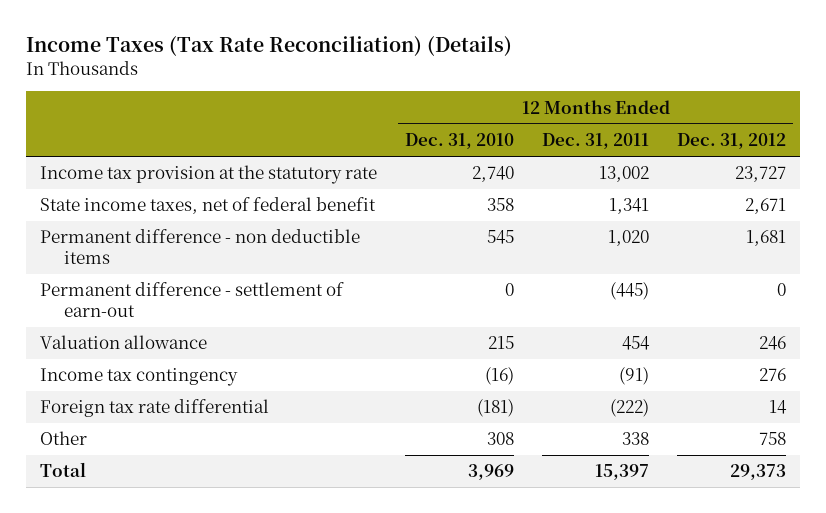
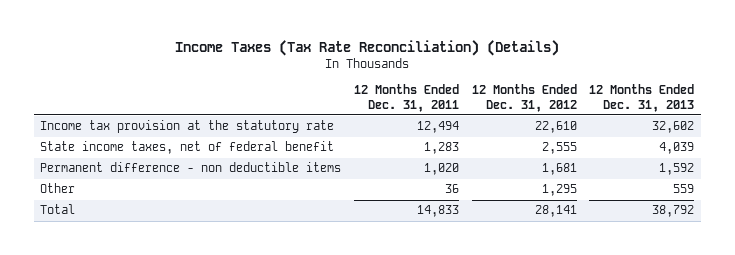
- | 12 Months Ended Dec. 31, 2010 | 12 Months Ended Dec. 31, 2011 | 12 Months Ended Dec. 31, 2012
+ | 12 Months Ended Dec. 31, 2011 | 12 Months Ended Dec. 31, 2012 | 12 Months Ended Dec. 31, 2013
- Income tax provision at the statutory rate | 2,740 | 13,002 | 23,727
- State income taxes, net of federal benefit | 358 | 1,341 | 2,671
+ Income tax provision at the statutory rate | 12,494 | 22,610 | 32,602
+ State income taxes, net of federal benefit | 1,283 | 2,555 | 4,039
- Permanent difference - settlement of earn-out | 0 | (445) | 0
- Valuation allowance | 215 | 454 | 246
- Income tax contingency | (16) | (91) | 276
- Foreign tax rate differential | (181) | (222) | 14
- Other | 308 | 338 | 758
- Total | 3,969 | 15,397 | 29,373
+ Other | 36 | 1,295 | 559
+ Total | 14,833 | 28,141 | 38,792

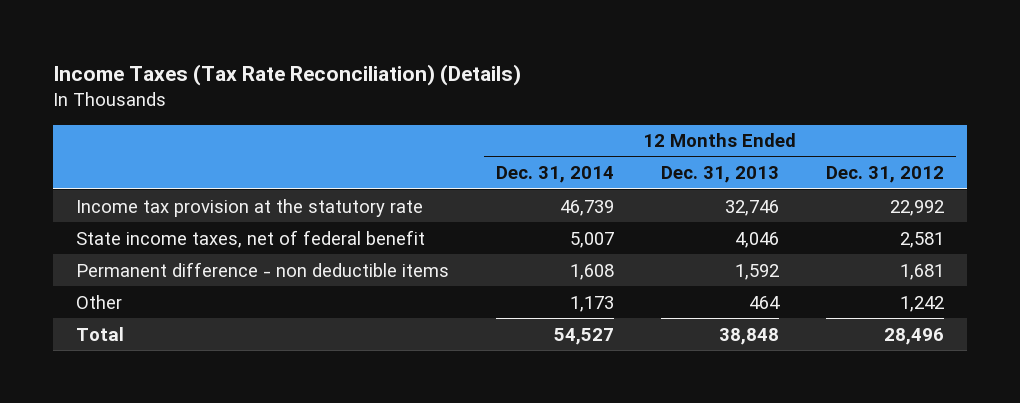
- | 12 Months Ended Dec. 31, 2011 | 12 Months Ended Dec. 31, 2012 | 12 Months Ended Dec. 31, 2013
+ | 12 Months Ended Dec. 31, 2014 | 12 Months Ended Dec. 31, 2013 | 12 Months Ended Dec. 31, 2012
- Income tax provision at the statutory rate | 12,494 | 22,610 | 32,602
- State income taxes, net of federal benefit | 1,283 | 2,555 | 4,039
+ Income tax provision at the statutory rate | 46,739 | 32,746 | 22,992
+ State income taxes, net of federal benefit | 5,007 | 4,046 | 2,581
- Other | 36 | 1,295 | 559
- Total | 14,833 | 28,141 | 38,792
+ Other | 1,173 | 464 | 1,242
+ Total | 54,527 | 38,848 | 28,496

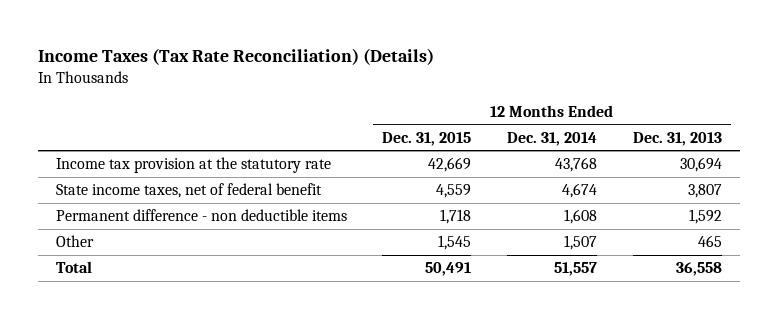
- | 12 Months Ended Dec. 31, 2014 | 12 Months Ended Dec. 31, 2013 | 12 Months Ended Dec. 31, 2012
+ | 12 Months Ended Dec. 31, 2015 | 12 Months Ended Dec. 31, 2014 | 12 Months Ended Dec. 31, 2013
- Income tax provision at the statutory rate | 46,739 | 32,746 | 22,992
- State income taxes, net of federal benefit | 5,007 | 4,046 | 2,581
+ Income tax provision at the statutory rate | 42,669 | 43,768 | 30,694
+ State income taxes, net of federal benefit | 4,559 | 4,674 | 3,807
- Other | 1,173 | 464 | 1,242
- Total | 54,527 | 38,848 | 28,496
+ Other | 1,545 | 1,507 | 465
+ Total | 50,491 | 51,557 | 36,558

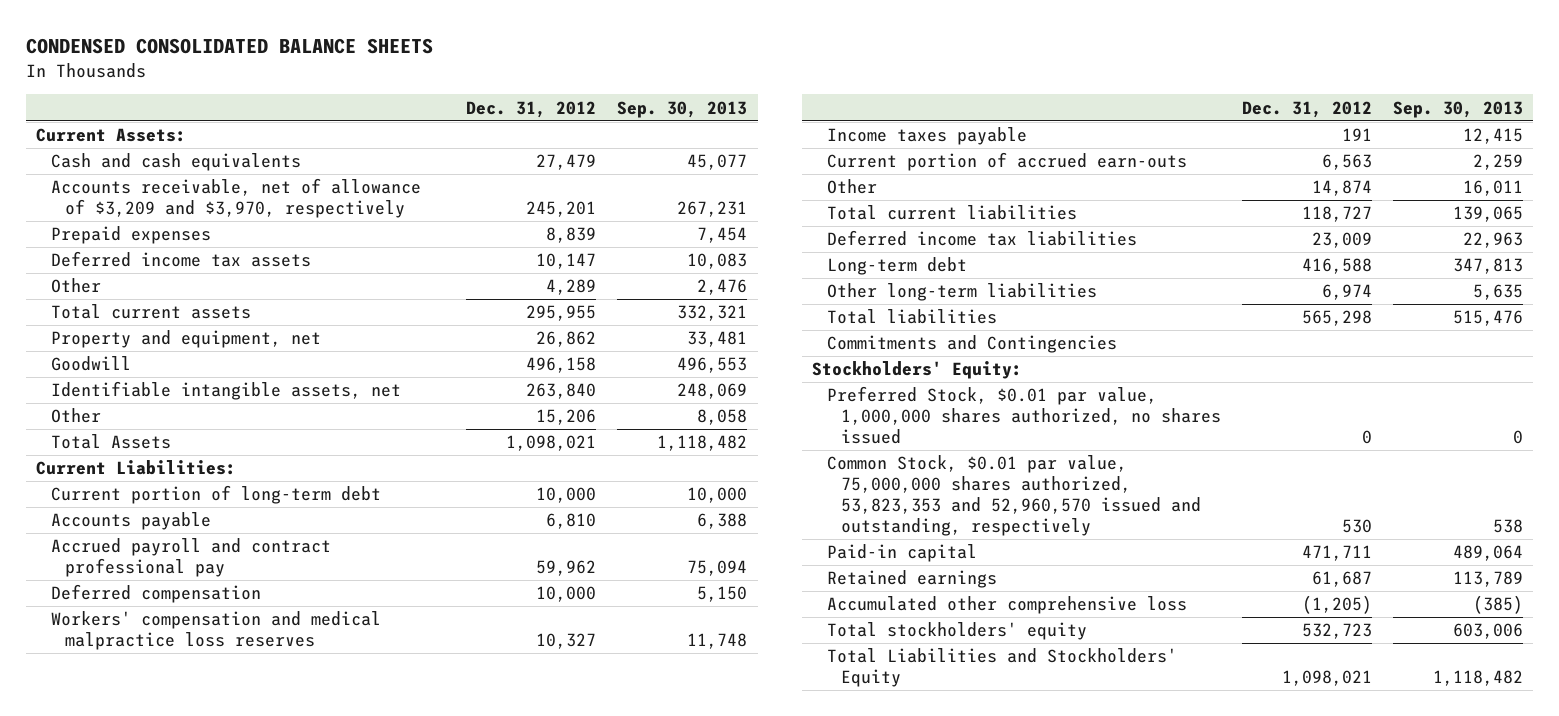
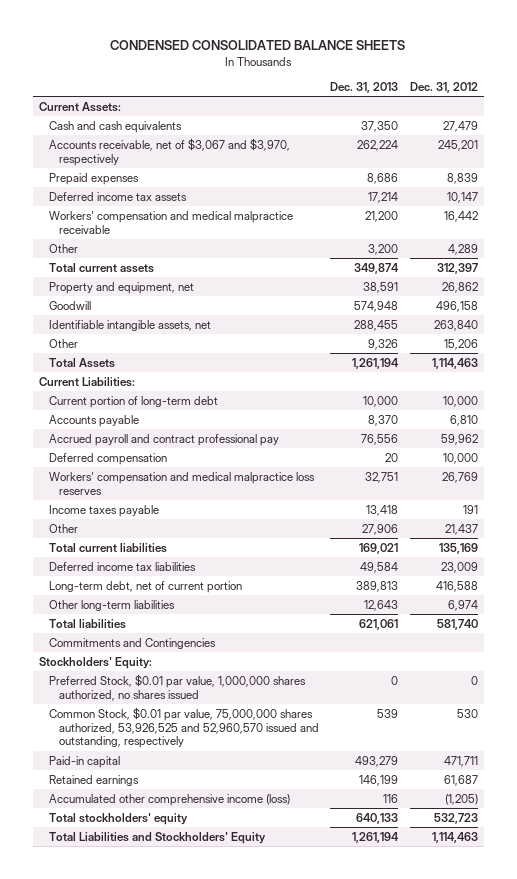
- | Dec. 31, 2012 | Sep. 30, 2013
+ | Dec. 31, 2013 | Dec. 31, 2012
- Accounts receivable, net of allowance of $3,209 and $3,970, respectively | 245,201 | 267,231
+ Accounts receivable, net of $3,067 and $3,970, respectively | 262,224 | 245,201
+ Workers' compensation and medical malpractice receivable | 21,200 | 16,442
- Total current assets | 295,955 | 332,321
+ Total current assets | 349,874 | 312,397
- Total Assets | 1,098,021 | 1,118,482
+ Total Assets | 1,261,194 | 1,114,463
- Workers' compensation and medical malpractice loss reserves | 10,327 | 11,748
+ Workers' compensation and medical malpractice loss reserves | 32,751 | 26,769
- Current portion of accrued earn-outs | 6,563 | 2,259
- Other | 14,874 | 16,011
- Total current liabilities | 118,727 | 139,065
+ Other | 27,906 | 21,437
+ Total current liabilities | 169,021 | 135,169
- Long-term debt | 416,588 | 347,813
+ Long-term debt, net of current portion | 389,813 | 416,588
- Total liabilities | 565,298 | 515,476
+ Total liabilities | 621,061 | 581,740
- Common Stock, $0.01 par value, 75,000,000 shares authorized, 53,823,353 and 52,960,570 issued and outstanding, respectively | 530 | 538
+ Common Stock, $0.01 par value, 75,000,000 shares authorized, 53,926,525 and 52,960,570 issued and outstanding, respectively | 539 | 530
- Accumulated other comprehensive loss | (1,205) | (385)
+ Accumulated other comprehensive income (loss) | 116 | (1,205)
- Total Liabilities and Stockholders' Equity | 1,098,021 | 1,118,482
+ Total Liabilities and Stockholders' Equity | 1,261,194 | 1,114,463

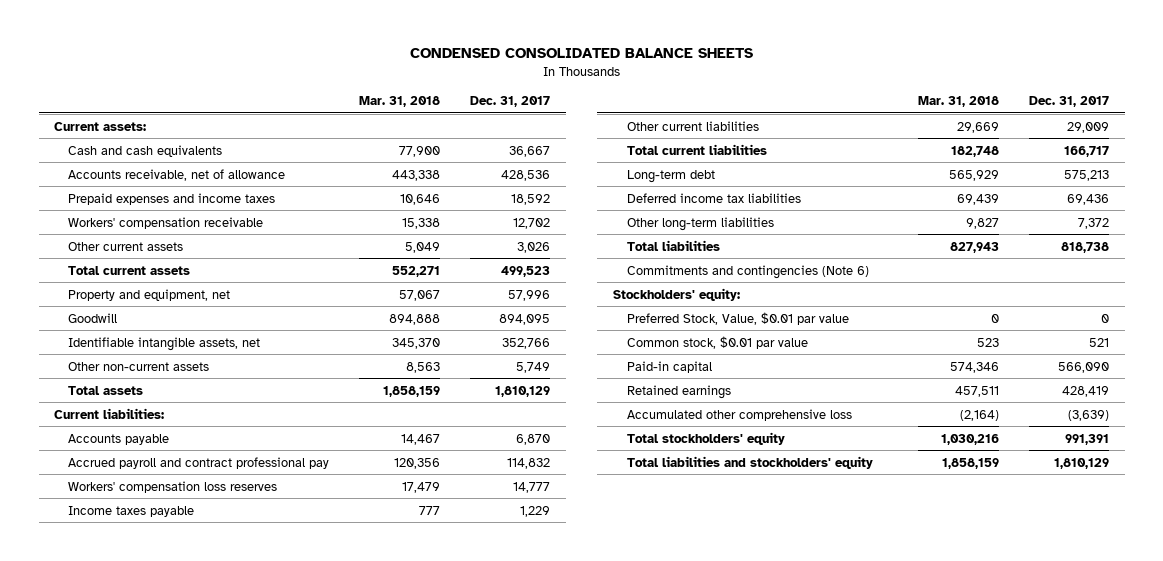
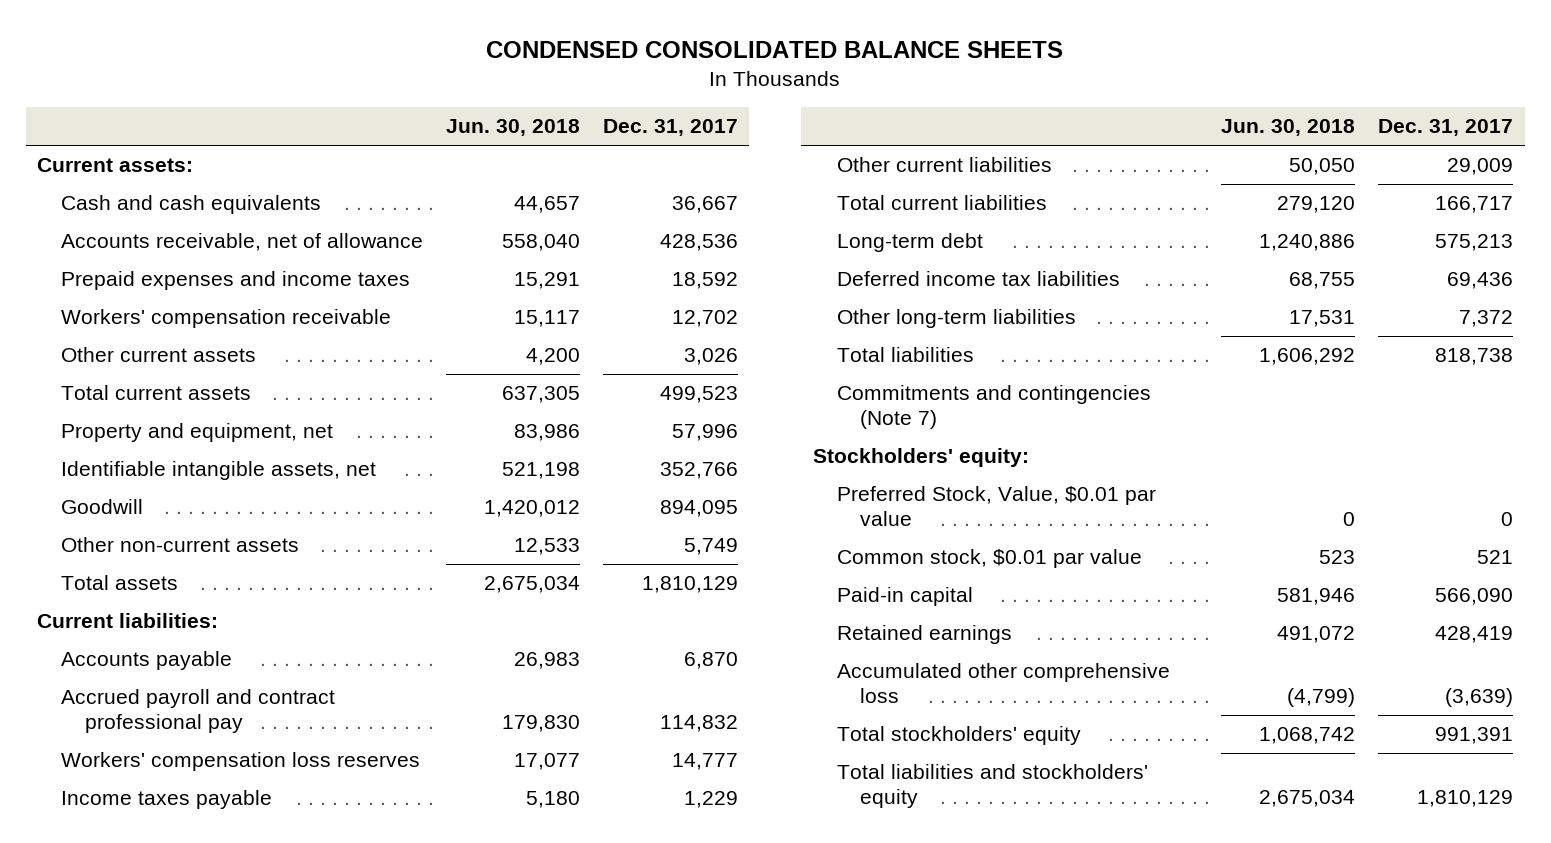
- | Mar. 31, 2018 | Dec. 31, 2017
+ | Jun. 30, 2018 | Dec. 31, 2017
moved down: Goodwill | 1,420,012 | 894,095
- Commitments and contingencies (Note 6)
+ Commitments and contingencies (Note 7)

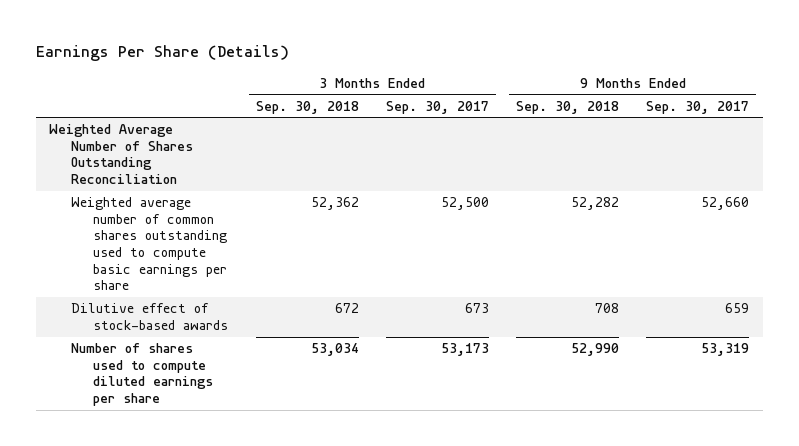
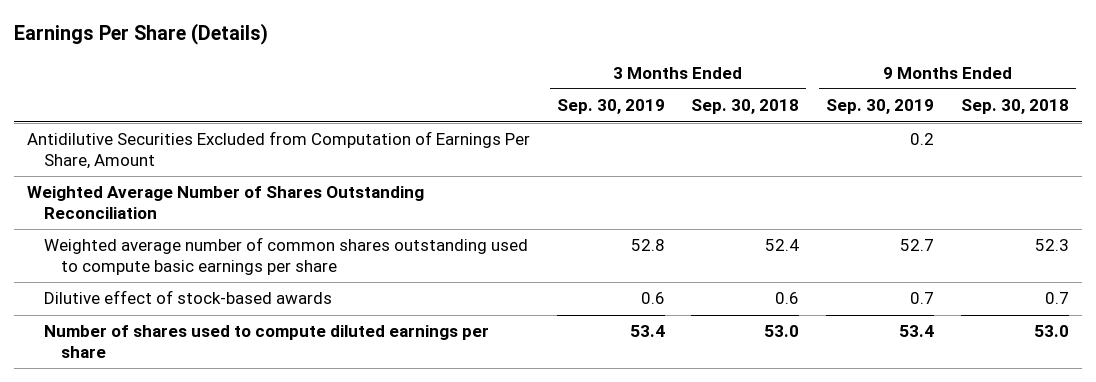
- | 3 Months Ended Sep. 30, 2018 | 3 Months Ended Sep. 30, 2017 | 9 Months Ended Sep. 30, 2018 | 9 Months Ended Sep. 30, 2017
+ | 3 Months Ended Sep. 30, 2019 | 3 Months Ended Sep. 30, 2018 | 9 Months Ended Sep. 30, 2019 | 9 Months Ended Sep. 30, 2018
+ Antidilutive Securities Excluded from Computation of Earnings Per Share, Amount | | | 0.2 |
- Weighted average number of common shares outstanding used to compute basic earnings per share | 52,362 | 52,500 | 52,282 | 52,660
- Dilutive effect of stock-based awards | 672 | 673 | 708 | 659
- Number of shares used to compute diluted earnings per share | 53,034 | 53,173 | 52,990 | 53,319
+ Weighted average number of common shares outstanding used to compute basic earnings per share | 52.8 | 52.4 | 52.7 | 52.3
+ Dilutive effect of stock-based awards | 0.6 | 0.6 | 0.7 | 0.7
+ Number of shares used to compute diluted earnings per share | 53.4 | 53.0 | 53.4 | 53.0

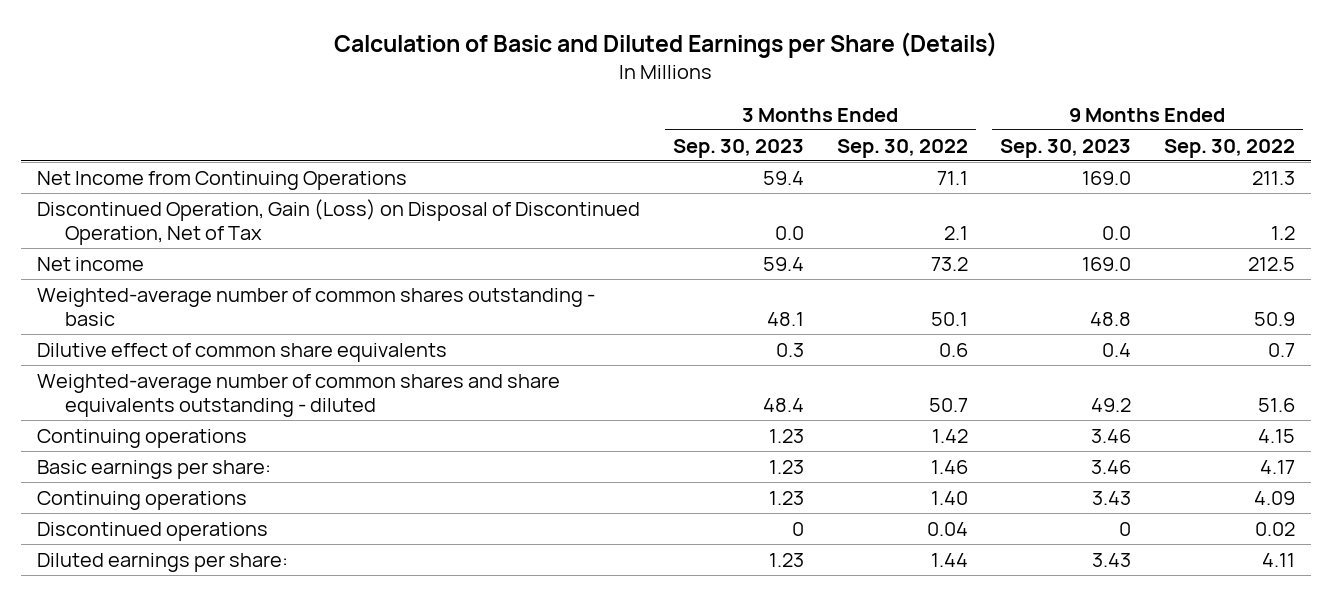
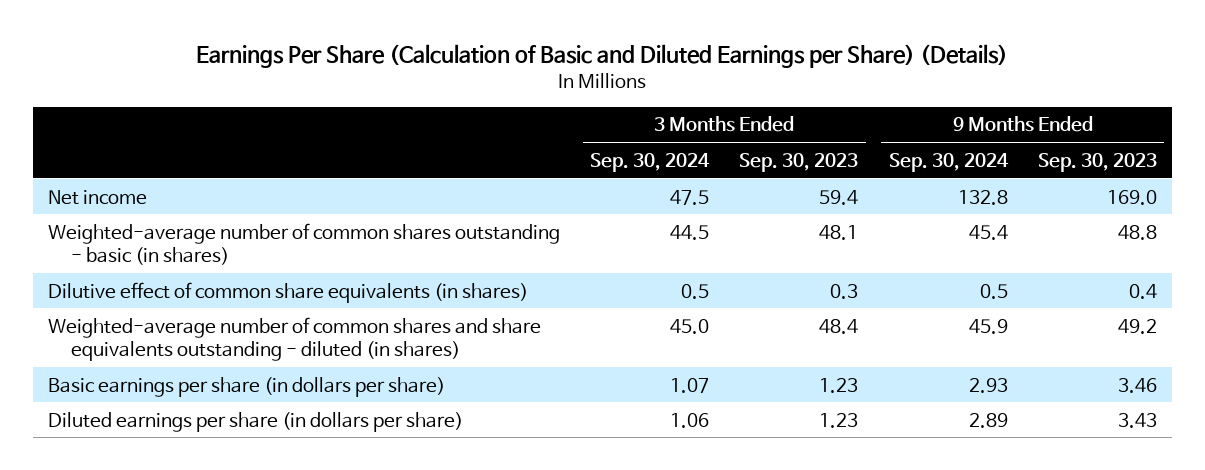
- Calculation of Basic and Diluted Earnings per Share (Details)
+ Earnings Per Share (Calculation of Basic and Diluted Earnings per Share) (Details)
- | 3 Months Ended Sep. 30, 2023 | 3 Months Ended Sep. 30, 2022 | 9 Months Ended Sep. 30, 2023 | 9 Months Ended Sep. 30, 2022
+ | 3 Months Ended Sep. 30, 2024 | 3 Months Ended Sep. 30, 2023 | 9 Months Ended Sep. 30, 2024 | 9 Months Ended Sep. 30, 2023
- Net Income from Continuing Operations | 59.4 | 71.1 | 169.0 | 211.3
- Discontinued Operation, Gain (Loss) on Disposal of Discontinued Operation, Net of Tax | 0.0 | 2.1 | 0.0 | 1.2
- Weighted-average number of common shares outstanding - basic | 48.1 | 50.1 | 48.8 | 50.9
- Dilutive effect of common share equivalents | 0.3 | 0.6 | 0.4 | 0.7
- Weighted-average number of common shares and share equivalents outstanding - diluted | 48.4 | 50.7 | 49.2 | 51.6
- Continuing operations | 1.23 | 1.42 | 3.46 | 4.15
- Basic earnings per share: | 1.23 | 1.46 | 3.46 | 4.17
- Continuing operations | 1.23 | 1.40 | 3.43 | 4.09
- Discontinued operations | 0 | 0.04 | 0 | 0.02
- Diluted earnings per share: | 1.23 | 1.44 | 3.43 | 4.11
+ Weighted-average number of common shares outstanding - basic (in shares) | 44.5 | 48.1 | 45.4 | 48.8
+ Dilutive effect of common share equivalents (in shares) | 0.5 | 0.3 | 0.5 | 0.4
+ Weighted-average number of common shares and share equivalents outstanding - diluted (in shares) | 45.0 | 48.4 | 45.9 | 49.2
+ Basic earnings per share (in dollars per share) | 1.07 | 1.23 | 2.93 | 3.46
+ Diluted earnings per share (in dollars per share) | 1.06 | 1.23 | 2.89 | 3.43

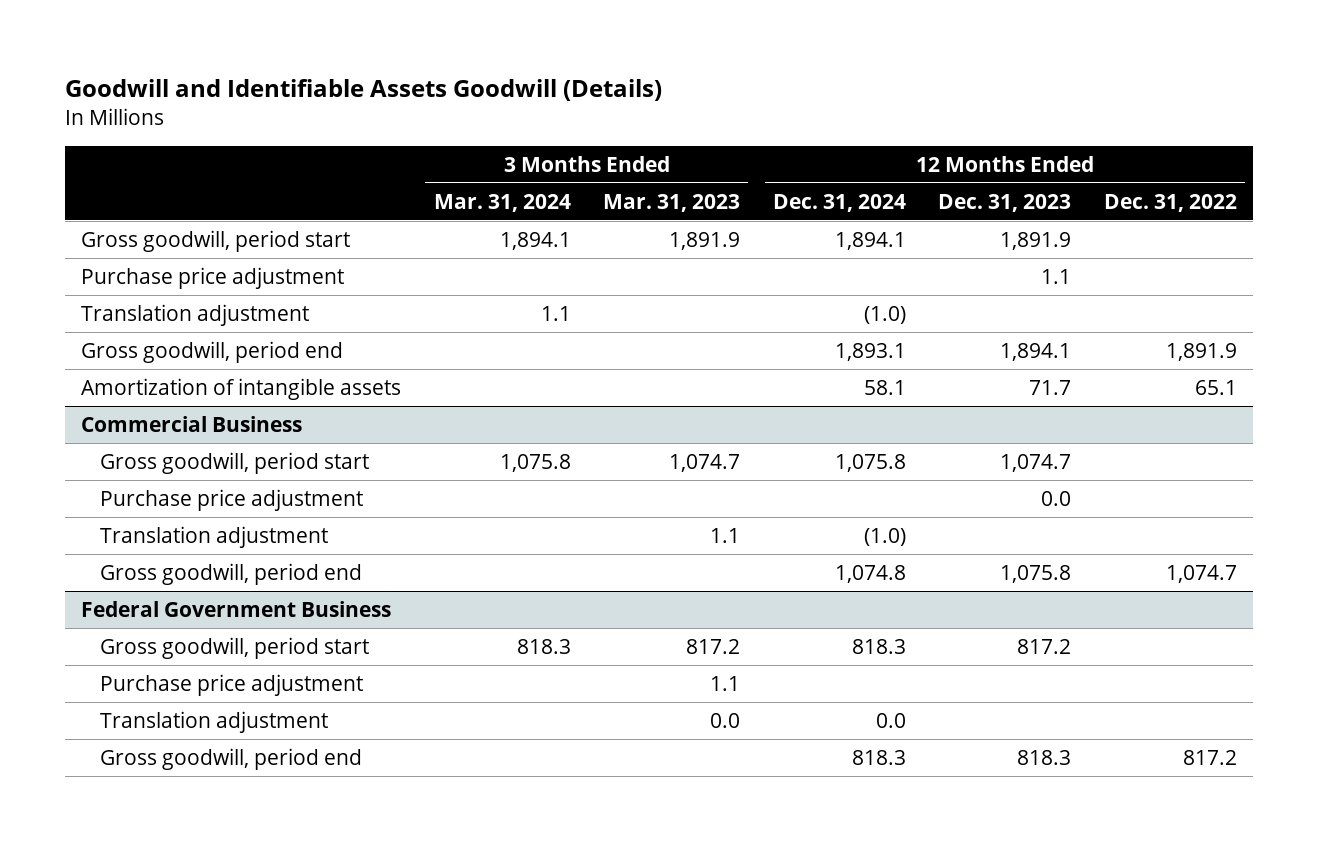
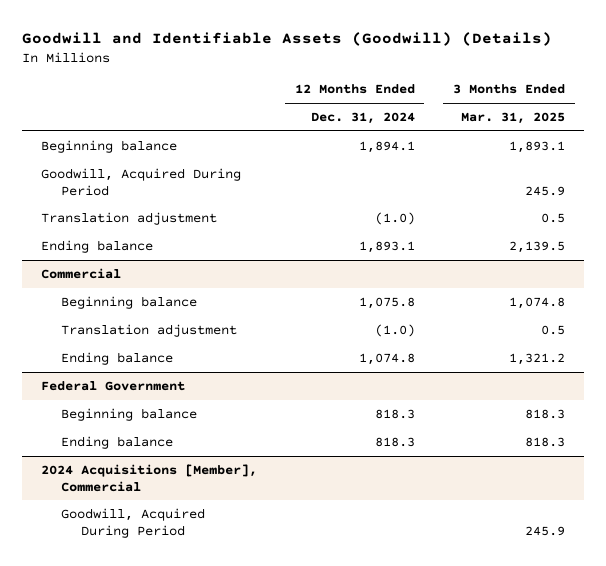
- Goodwill and Identifiable Assets Goodwill (Details)
+ Goodwill and Identifiable Assets (Goodwill) (Details)
- | 3 Months Ended Mar. 31, 2024 | 3 Months Ended Mar. 31, 2023 | 12 Months Ended Dec. 31, 2024 | 12 Months Ended Dec. 31, 2023 | 12 Months Ended Dec. 31, 2022
+ | 12 Months Ended Dec. 31, 2024 | 3 Months Ended Mar. 31, 2025
- Gross goodwill, period start | 1,894.1 | 1,891.9 | 1,894.1 | 1,891.9 |
- Purchase price adjustment | | | | 1.1 |
+ Beginning balance | 1,894.1 | 1,893.1
+ Goodwill, Acquired During Period | | 245.9
- Gross goodwill, period end | | | 1,893.1 | 1,894.1 | 1,891.9
- Amortization of intangible assets | | | 58.1 | 71.7 | 65.1
- Commercial Business
- Gross goodwill, period start | 1,075.8 | 1,074.7 | 1,075.8 | 1,074.7 |
- Purchase price adjustment | | | | 0.0 |
+ Ending balance | 1,893.1 | 2,139.5
+ Commercial
+ Beginning balance | 1,075.8 | 1,074.8
- Gross goodwill, period end | | | 1,074.8 | 1,075.8 | 1,074.7
- Federal Government Business
- Gross goodwill, period start | 818.3 | 817.2 | 818.3 | 817.2 |
- Purchase price adjustment | | 1.1 | | |
- Translation adjustment | | 0.0 | 0.0 | |
- Gross goodwill, period end | | | 818.3 | 818.3 | 817.2
+ Ending balance | 1,074.8 | 1,321.2
+ Federal Government
+ Beginning balance | 818.3 | 818.3
+ Ending balance | 818.3 | 818.3
+ 2024 Acquisitions [Member], Commercial
+ Goodwill, Acquired During Period | | 245.9

